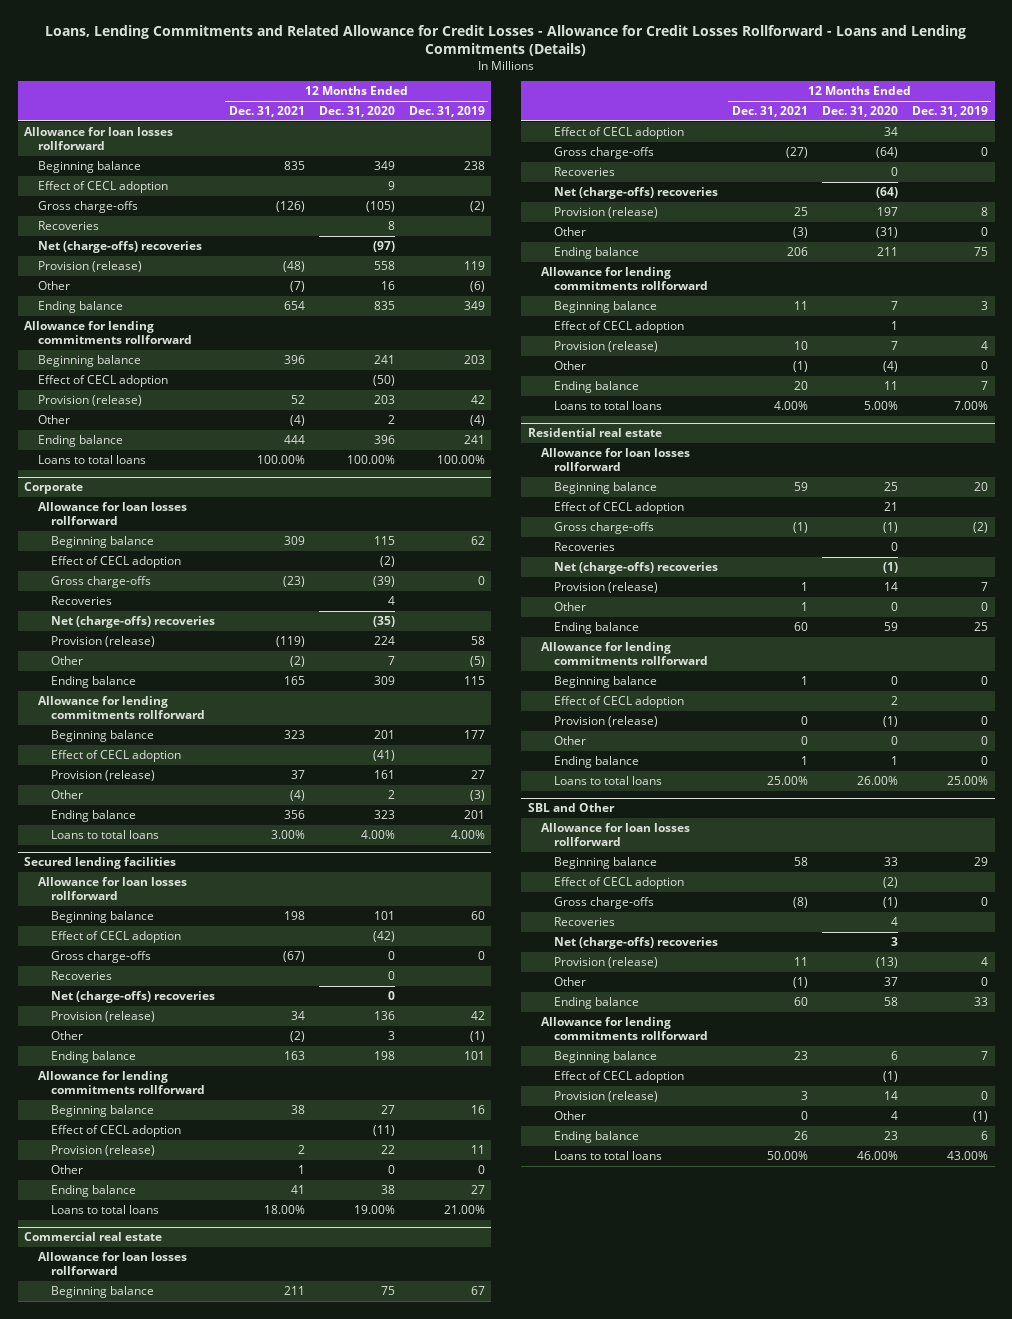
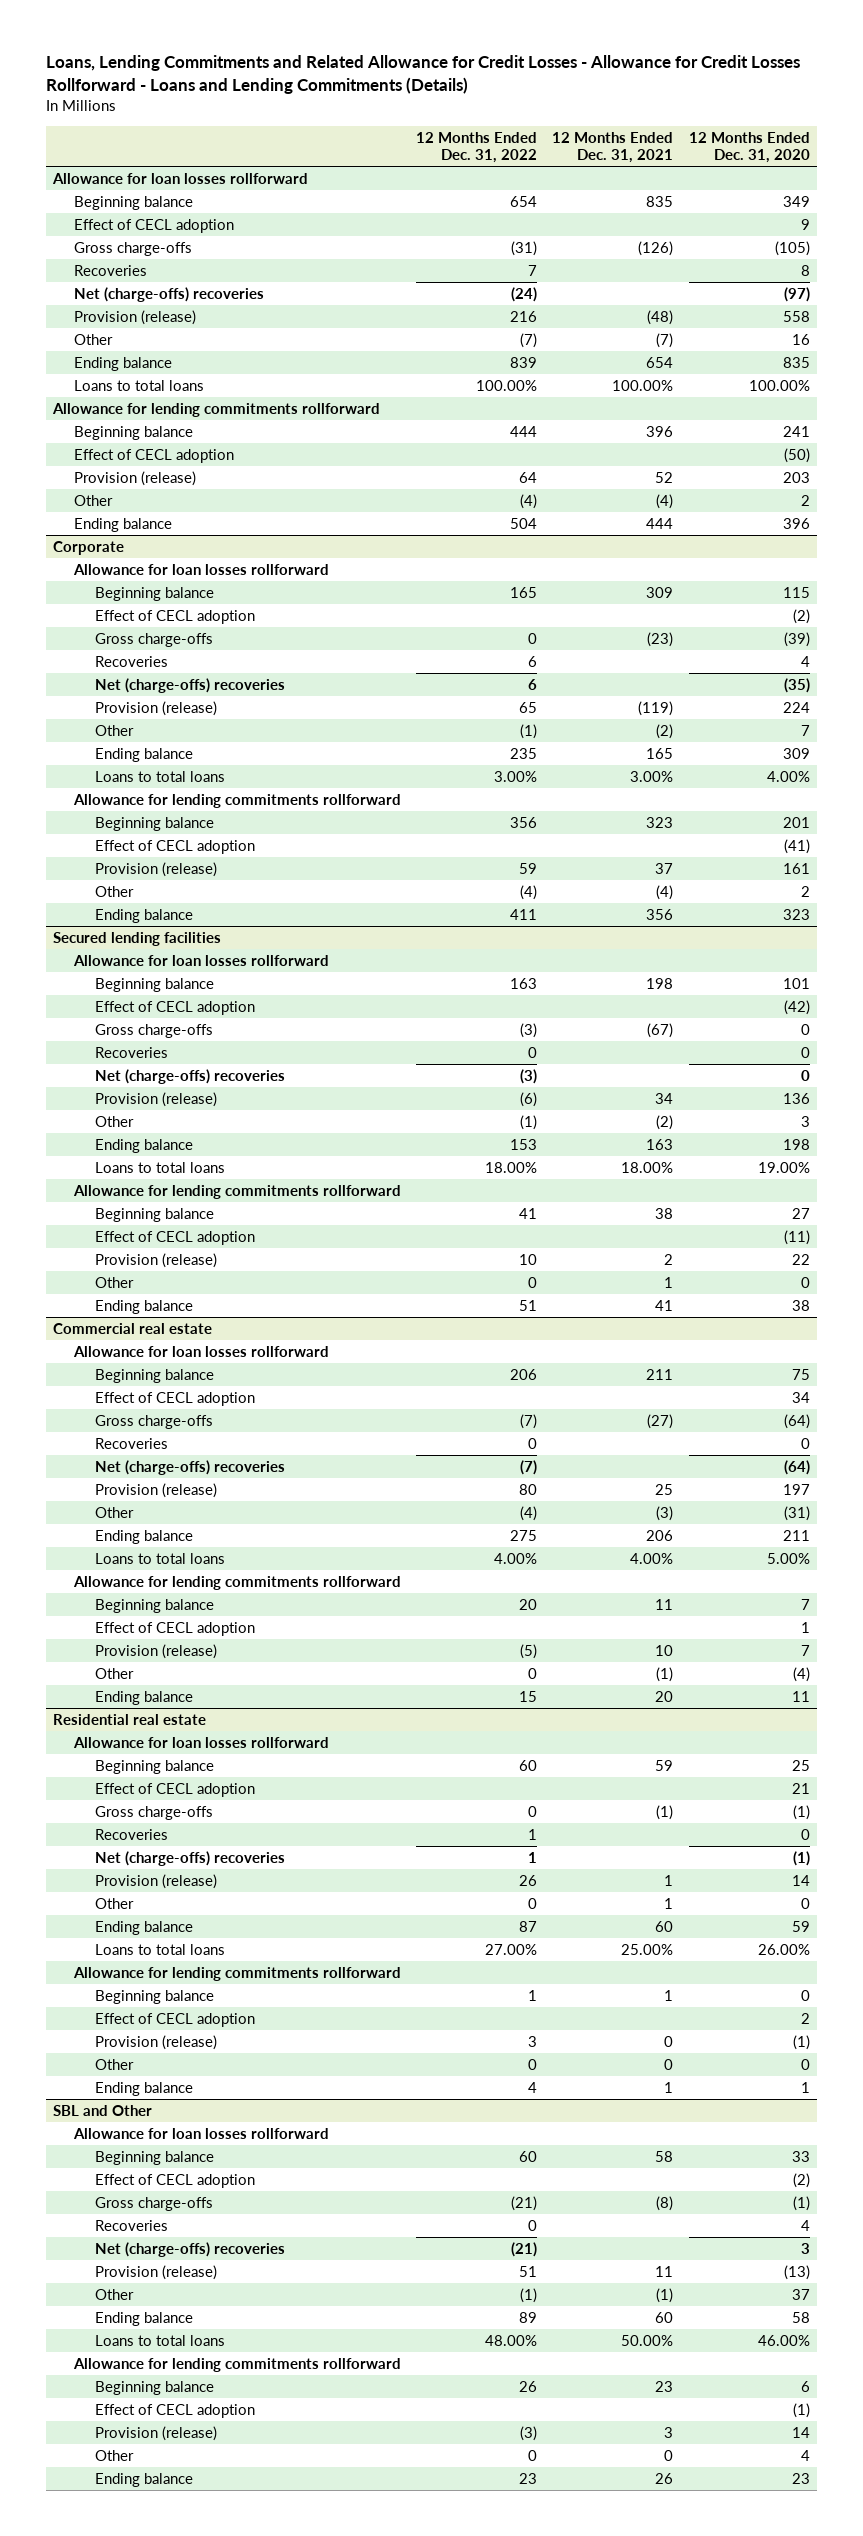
- | 12 Months Ended Dec. 31, 2021 | 12 Months Ended Dec. 31, 2020 | 12 Months Ended Dec. 31, 2019
+ | 12 Months Ended Dec. 31, 2022 | 12 Months Ended Dec. 31, 2021 | 12 Months Ended Dec. 31, 2020
moved up: Loans to total loans | 100.00% | 100.00% | 100.00%
@ Corporate
moved up: Loans to total loans | 3.00% | 3.00% | 4.00%
@ Secured lending facilities
moved up: Loans to total loans | 18.00% | 18.00% | 19.00%
@ Commercial real estate
moved up: Loans to total loans | 4.00% | 4.00% | 5.00%
@ Residential real estate
moved up: Loans to total loans | 27.00% | 25.00% | 26.00%
@ SBL and Other
moved up: Loans to total loans | 48.00% | 50.00% | 46.00%

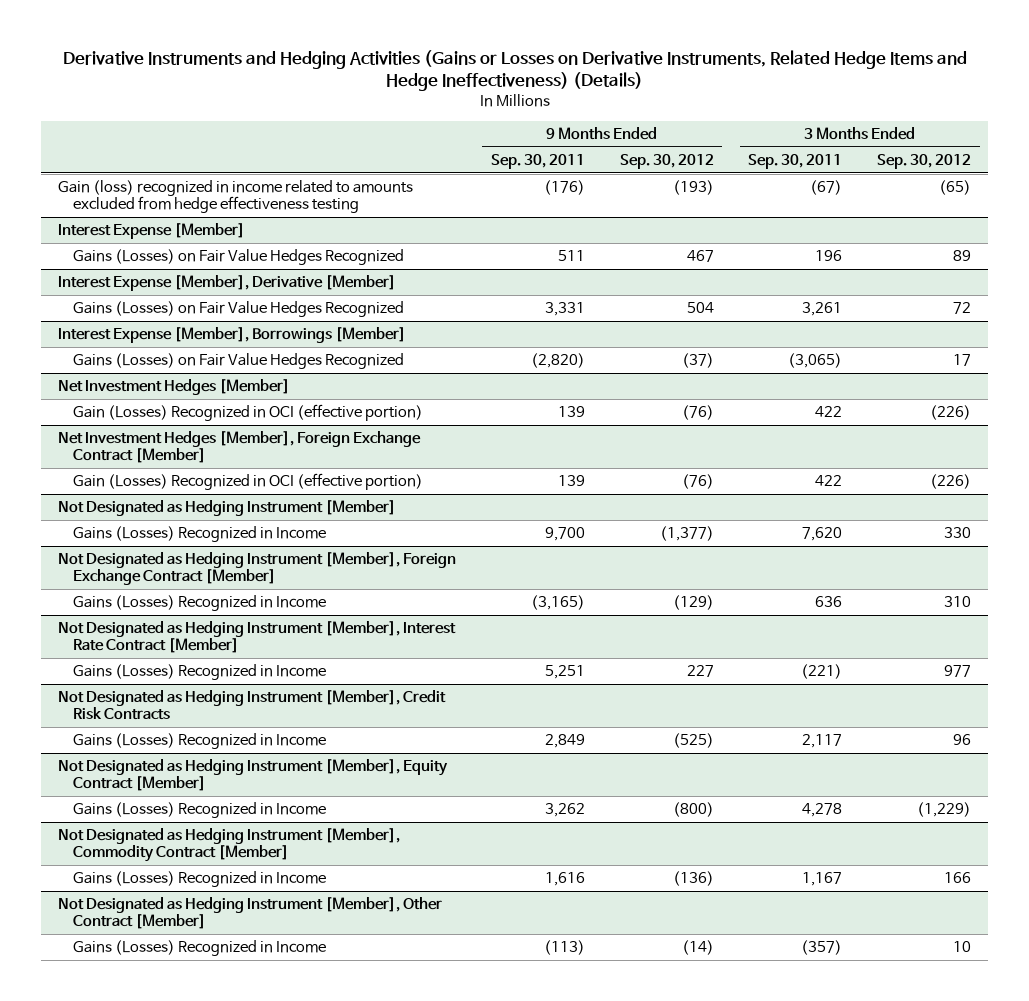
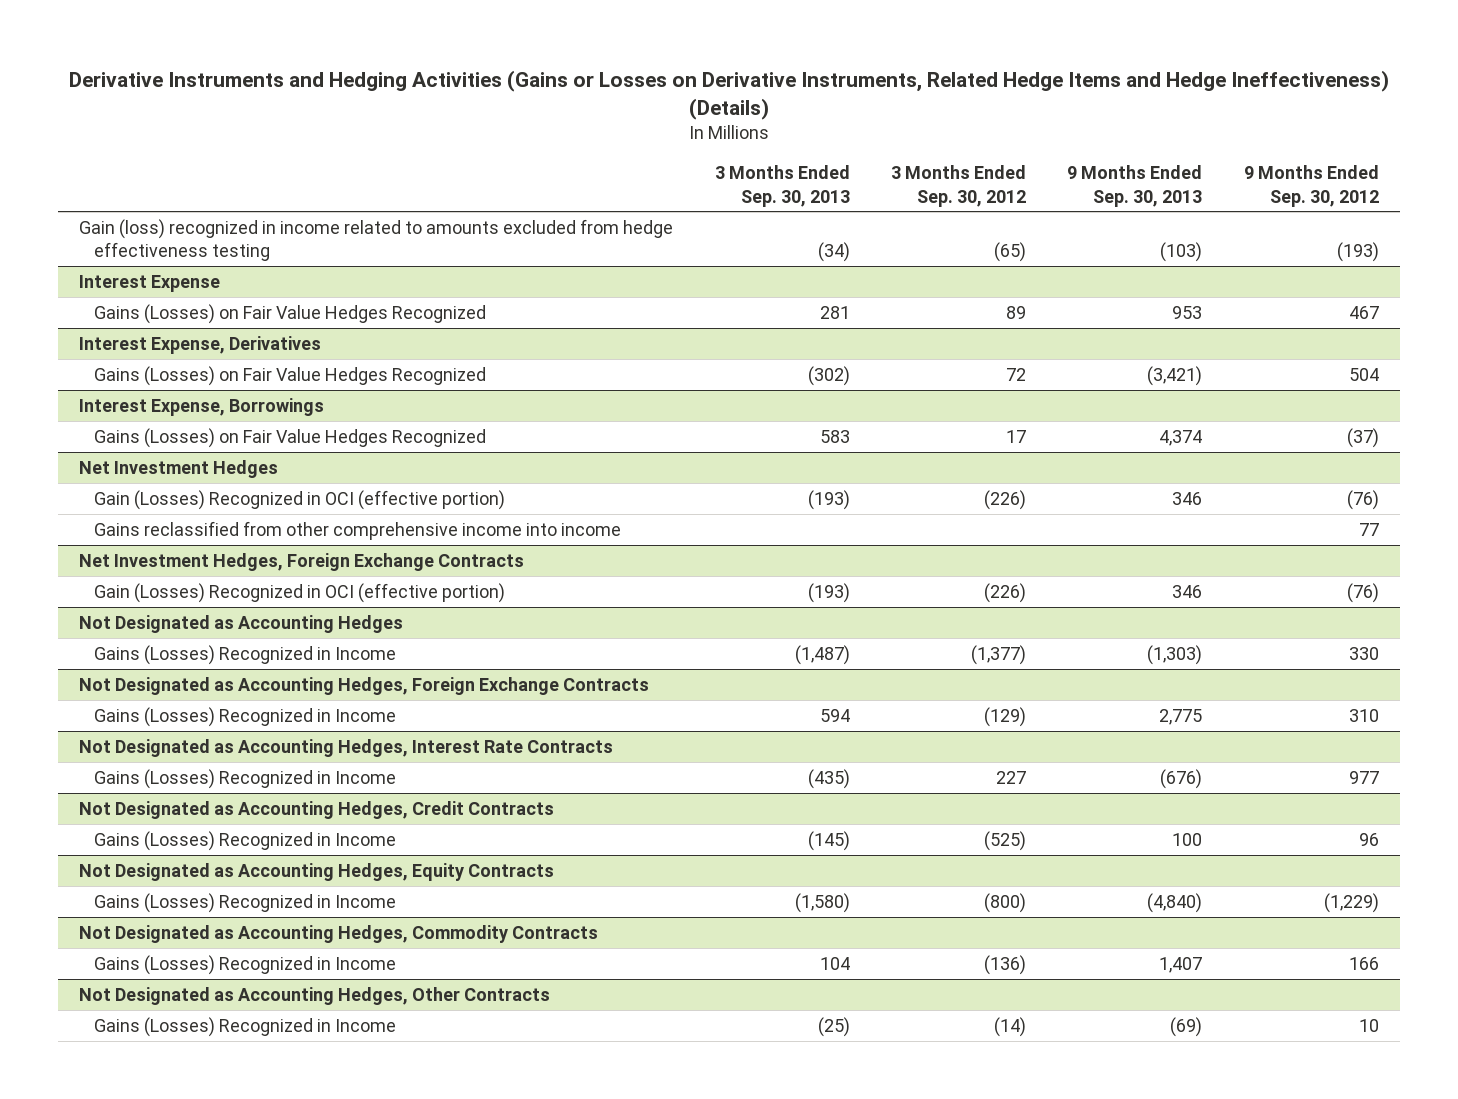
- | 9 Months Ended Sep. 30, 2011 | 9 Months Ended Sep. 30, 2012 | 3 Months Ended Sep. 30, 2011 | 3 Months Ended Sep. 30, 2012
+ | 3 Months Ended Sep. 30, 2013 | 3 Months Ended Sep. 30, 2012 | 9 Months Ended Sep. 30, 2013 | 9 Months Ended Sep. 30, 2012
- Interest Expense [Member]
+ Interest Expense
- Interest Expense [Member], Derivative [Member]
+ Interest Expense, Derivatives
- Interest Expense [Member], Borrowings [Member]
+ Interest Expense, Borrowings
- Net Investment Hedges [Member]
+ Net Investment Hedges
- Net Investment Hedges [Member], Foreign Exchange Contract [Member]
+ Gains reclassified from other comprehensive income into income | | | | 77
+ Net Investment Hedges, Foreign Exchange Contracts
- Not Designated as Hedging Instrument [Member]
- Gains (Losses) Recognized in Income | 9,700 | (1,377) | 7,620 | 330
- Not Designated as Hedging Instrument [Member], Foreign Exchange Contract [Member]
- Gains (Losses) Recognized in Income | (3,165) | (129) | 636 | 310
- Not Designated as Hedging Instrument [Member], Interest Rate Contract [Member]
- Gains (Losses) Recognized in Income | 5,251 | 227 | (221) | 977
- Not Designated as Hedging Instrument [Member], Credit Risk Contracts
- Gains (Losses) Recognized in Income | 2,849 | (525) | 2,117 | 96
- Not Designated as Hedging Instrument [Member], Equity Contract [Member]
- Gains (Losses) Recognized in Income | 3,262 | (800) | 4,278 | (1,229)
- Not Designated as Hedging Instrument [Member], Commodity Contract [Member]
- Gains (Losses) Recognized in Income | 1,616 | (136) | 1,167 | 166
- Not Designated as Hedging Instrument [Member], Other Contract [Member]
- Gains (Losses) Recognized in Income | (113) | (14) | (357) | 10
+ Not Designated as Accounting Hedges
+ Gains (Losses) Recognized in Income | (1,487) | (1,377) | (1,303) | 330
+ Not Designated as Accounting Hedges, Foreign Exchange Contracts
+ Gains (Losses) Recognized in Income | 594 | (129) | 2,775 | 310
+ Not Designated as Accounting Hedges, Interest Rate Contracts
+ Gains (Losses) Recognized in Income | (435) | 227 | (676) | 977
+ Not Designated as Accounting Hedges, Credit Contracts
+ Gains (Losses) Recognized in Income | (145) | (525) | 100 | 96
+ Not Designated as Accounting Hedges, Equity Contracts
+ Gains (Losses) Recognized in Income | (1,580) | (800) | (4,840) | (1,229)
+ Not Designated as Accounting Hedges, Commodity Contracts
+ Gains (Losses) Recognized in Income | 104 | (136) | 1,407 | 166
+ Not Designated as Accounting Hedges, Other Contracts
+ Gains (Losses) Recognized in Income | (25) | (14) | (69) | 10

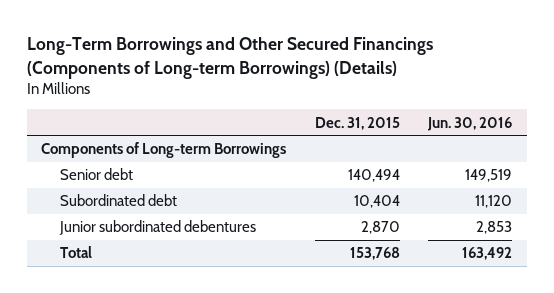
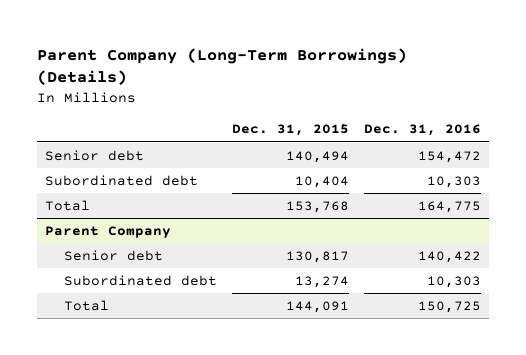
- Long-Term Borrowings and Other Secured Financings (Components of Long-term Borrowings) (Details)
+ Parent Company (Long-Term Borrowings) (Details)
- | Dec. 31, 2015 | Jun. 30, 2016
+ | Dec. 31, 2015 | Dec. 31, 2016
- Components of Long-term Borrowings
- Junior subordinated debentures | 2,870 | 2,853
+ Parent Company
+ Senior debt | 130,817 | 140,422
+ Subordinated debt | 13,274 | 10,303
+ Total | 144,091 | 150,725

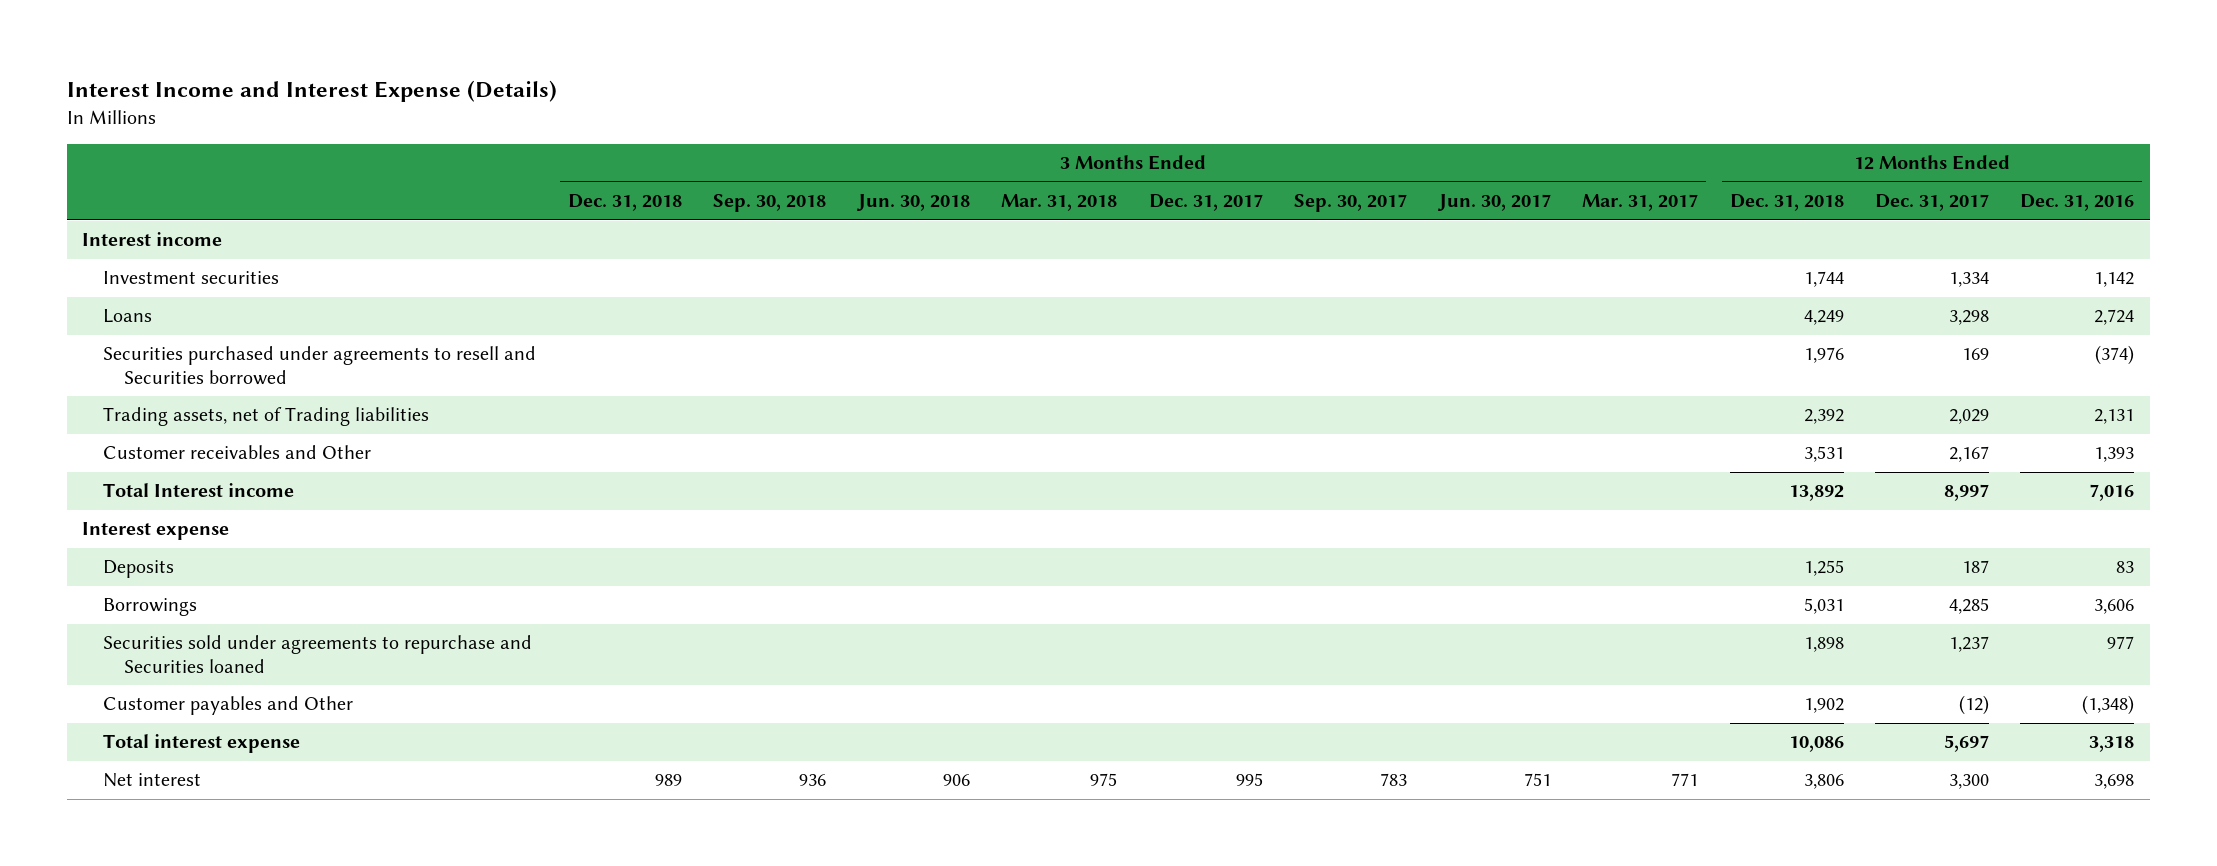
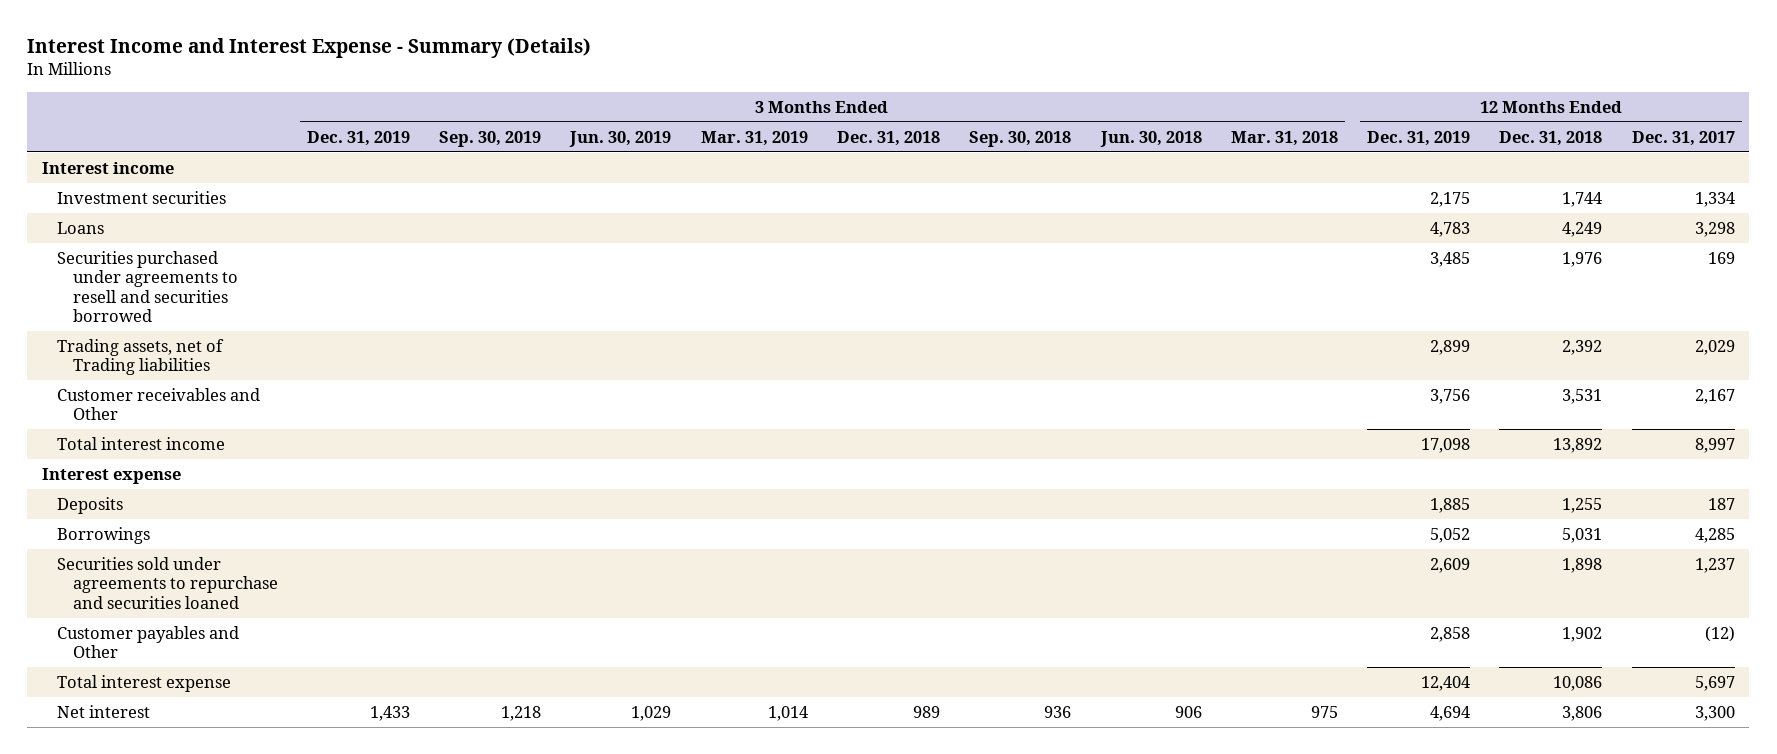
- Interest Income and Interest Expense (Details)
+ Interest Income and Interest Expense - Summary (Details)
- | 3 Months Ended Dec. 31, 2018 | 3 Months Ended Sep. 30, 2018 | 3 Months Ended Jun. 30, 2018 | 3 Months Ended Mar. 31, 2018 | 3 Months Ended Dec. 31, 2017 | 3 Months Ended Sep. 30, 2017 | 3 Months Ended Jun. 30, 2017 | 3 Months Ended Mar. 31, 2017 | 12 Months Ended Dec. 31, 2018 | 12 Months Ended Dec. 31, 2017 | 12 Months Ended Dec. 31, 2016
+ | 3 Months Ended Dec. 31, 2019 | 3 Months Ended Sep. 30, 2019 | 3 Months Ended Jun. 30, 2019 | 3 Months Ended Mar. 31, 2019 | 3 Months Ended Dec. 31, 2018 | 3 Months Ended Sep. 30, 2018 | 3 Months Ended Jun. 30, 2018 | 3 Months Ended Mar. 31, 2018 | 12 Months Ended Dec. 31, 2019 | 12 Months Ended Dec. 31, 2018 | 12 Months Ended Dec. 31, 2017
- Securities purchased under agreements to resell and Securities borrowed | | | | | | | | | 1,976 | 169 | (374)
+ Securities purchased under agreements to resell and securities borrowed | | | | | | | | | 3,485 | 1,976 | 169
- Total Interest income | | | | | | | | | 13,892 | 8,997 | 7,016
+ Total interest income | | | | | | | | | 17,098 | 13,892 | 8,997
- Securities sold under agreements to repurchase and Securities loaned | | | | | | | | | 1,898 | 1,237 | 977
+ Securities sold under agreements to repurchase and securities loaned | | | | | | | | | 2,609 | 1,898 | 1,237

